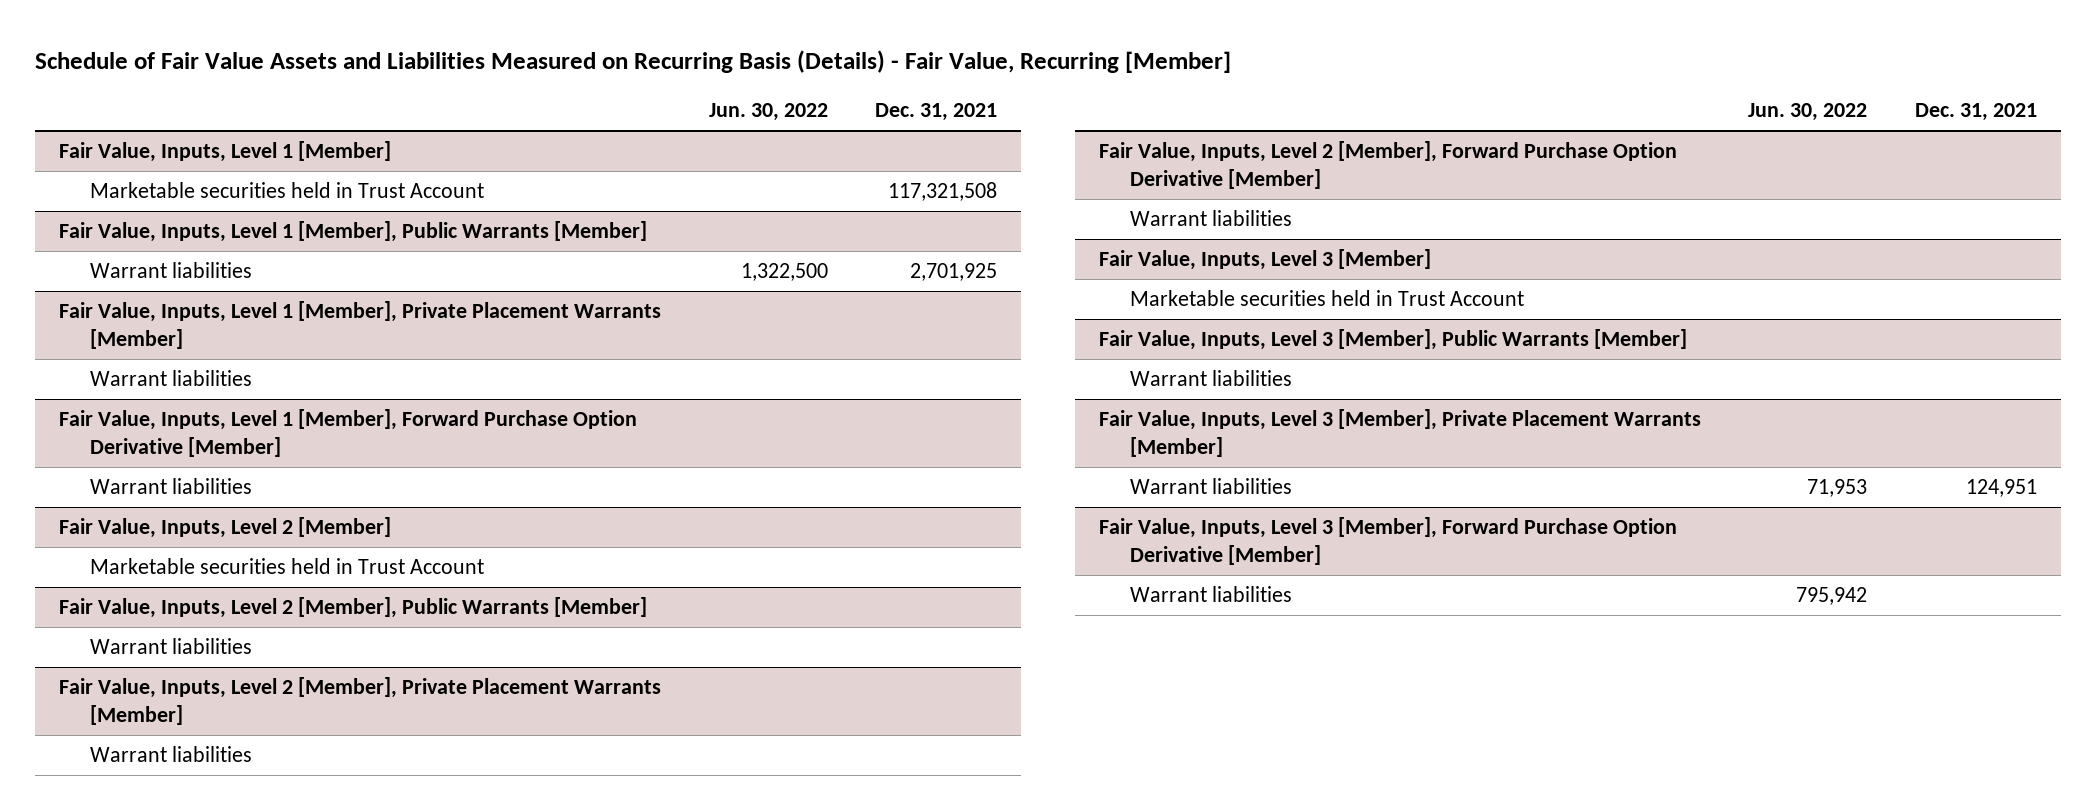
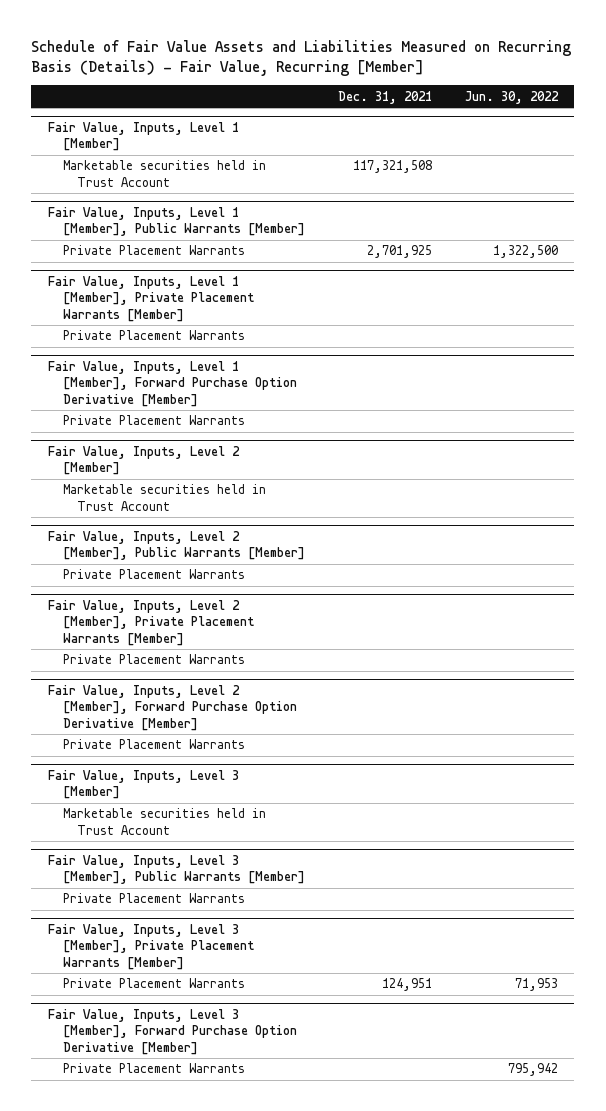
- | Jun. 30, 2022 | Dec. 31, 2021
+ | Dec. 31, 2021 | Jun. 30, 2022
@ Fair Value, Inputs, Level 1 [Member], Public Warrants [Member]
- Warrant liabilities | 1,322,500 | 2,701,925
+ Private Placement Warrants | 2,701,925 | 1,322,500
@ Fair Value, Inputs, Level 1 [Member], Private Placement Warrants [Member]
- Warrant liabilities
+ Private Placement Warrants
@ Fair Value, Inputs, Level 1 [Member], Forward Purchase Option Derivative [Member]
- Warrant liabilities
+ Private Placement Warrants
@ Fair Value, Inputs, Level 2 [Member], Public Warrants [Member]
- Warrant liabilities
+ Private Placement Warrants
@ Fair Value, Inputs, Level 2 [Member], Private Placement Warrants [Member]
- Warrant liabilities
+ Private Placement Warrants
@ Fair Value, Inputs, Level 2 [Member], Forward Purchase Option Derivative [Member]
- Warrant liabilities
+ Private Placement Warrants
@ Fair Value, Inputs, Level 3 [Member], Public Warrants [Member]
- Warrant liabilities
+ Private Placement Warrants
@ Fair Value, Inputs, Level 3 [Member], Private Placement Warrants [Member]
- Warrant liabilities | 71,953 | 124,951
+ Private Placement Warrants | 124,951 | 71,953
@ Fair Value, Inputs, Level 3 [Member], Forward Purchase Option Derivative [Member]
- Warrant liabilities | 795,942 |
+ Private Placement Warrants | | 795,942

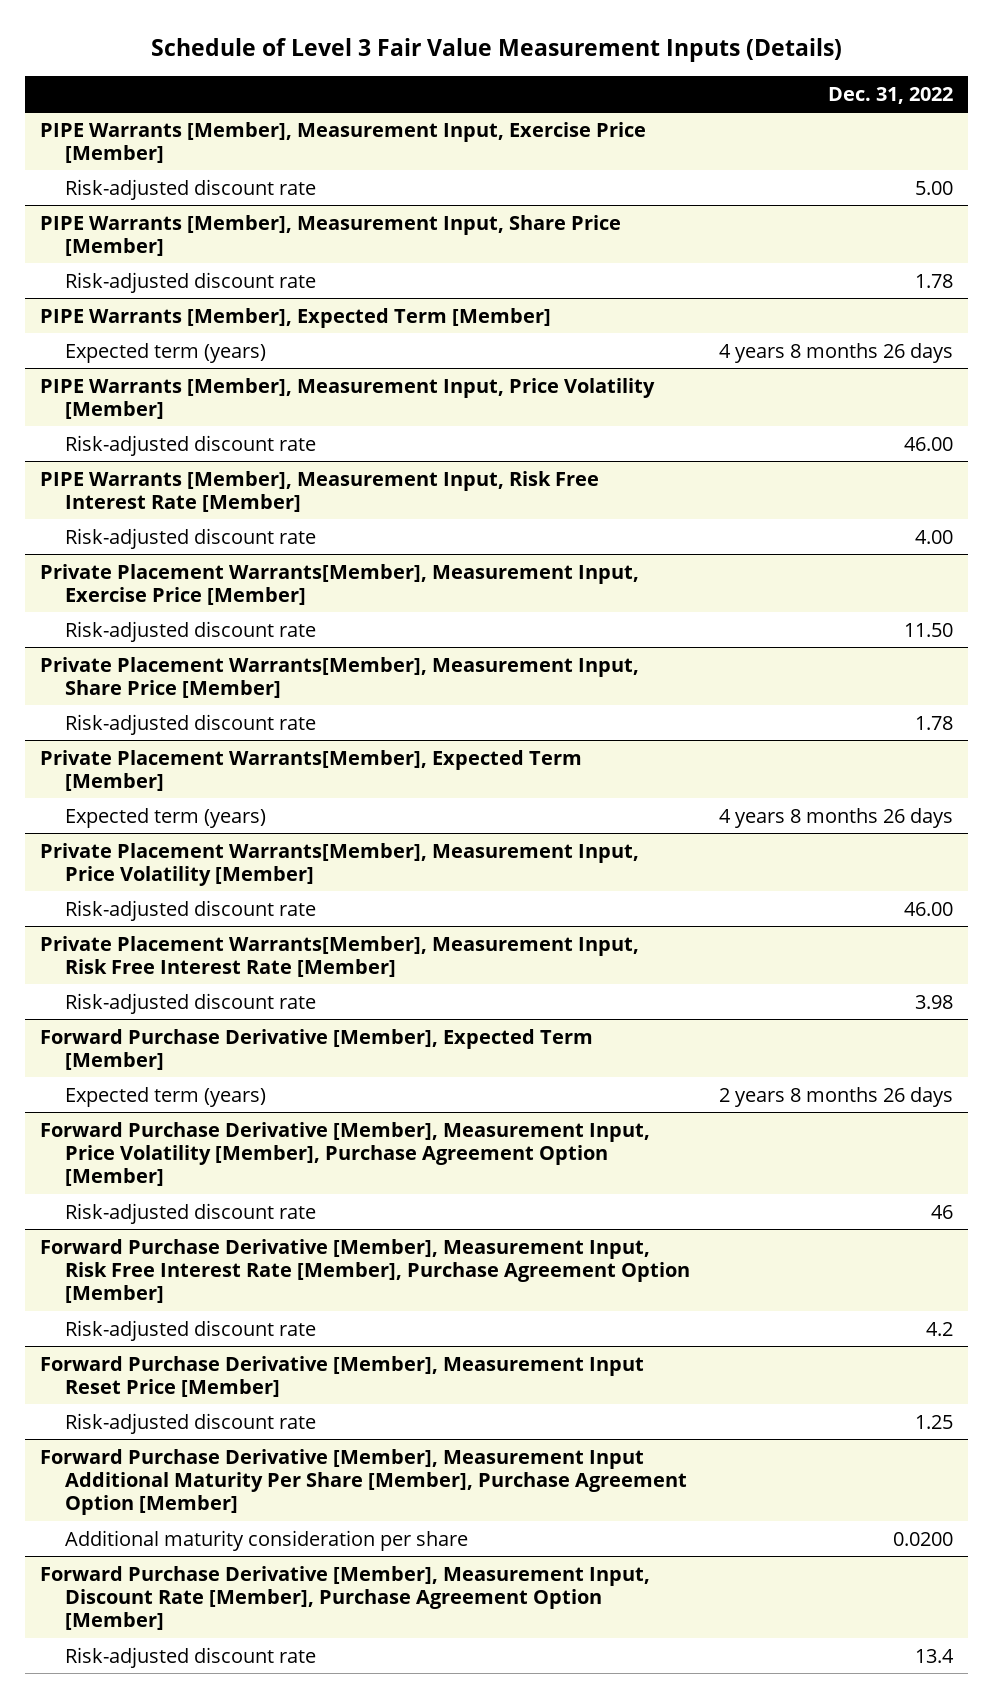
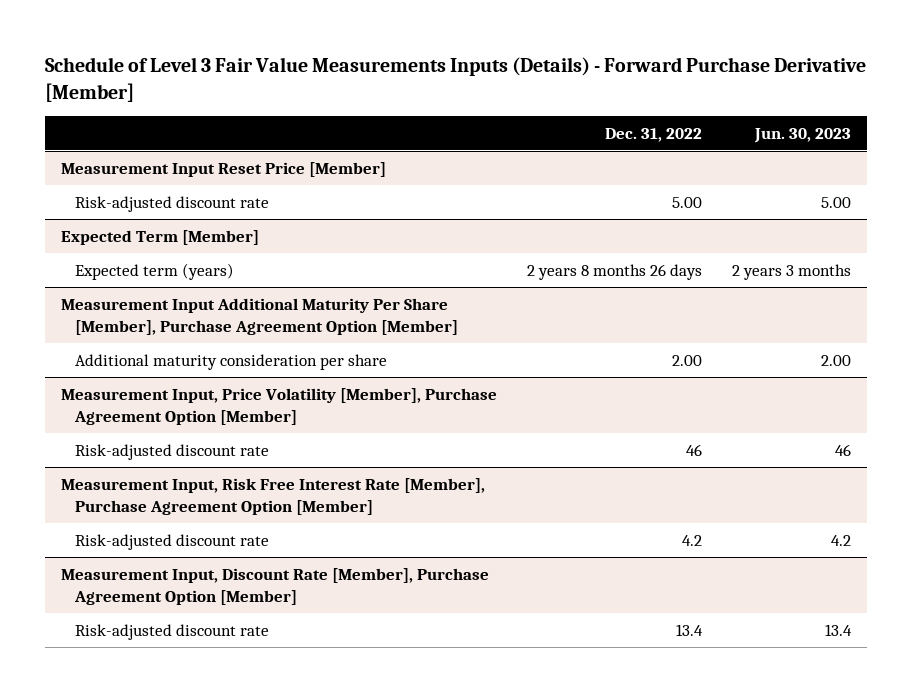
- Schedule of Level 3 Fair Value Measurement Inputs (Details)
+ Schedule of Level 3 Fair Value Measurements Inputs (Details) - Forward Purchase Derivative [Member]
- | Dec. 31, 2022
+ | Dec. 31, 2022 | Jun. 30, 2023
- PIPE Warrants [Member], Measurement Input, Exercise Price [Member]
+ Measurement Input Reset Price [Member]
- PIPE Warrants [Member], Measurement Input, Share Price [Member]
- Risk-adjusted discount rate | 1.78
- PIPE Warrants [Member], Expected Term [Member]
- Expected term (years) | 4 years 8 months 26 days
- PIPE Warrants [Member], Measurement Input, Price Volatility [Member]
- Risk-adjusted discount rate | 46.00
- PIPE Warrants [Member], Measurement Input, Risk Free Interest Rate [Member]
- Risk-adjusted discount rate | 4.00
- Private Placement Warrants[Member], Measurement Input, Exercise Price [Member]
- Risk-adjusted discount rate | 11.50
- Private Placement Warrants[Member], Measurement Input, Share Price [Member]
- Risk-adjusted discount rate | 1.78
- Private Placement Warrants[Member], Expected Term [Member]
- Expected term (years) | 4 years 8 months 26 days
- Private Placement Warrants[Member], Measurement Input, Price Volatility [Member]
- Risk-adjusted discount rate | 46.00
- Private Placement Warrants[Member], Measurement Input, Risk Free Interest Rate [Member]
- Risk-adjusted discount rate | 3.98
- Forward Purchase Derivative [Member], Expected Term [Member]
+ Expected Term [Member]
- Forward Purchase Derivative [Member], Measurement Input, Price Volatility [Member], Purchase Agreement Option [Member]
+ Measurement Input Additional Maturity Per Share [Member], Purchase Agreement Option [Member]
+ Additional maturity consideration per share | 2.00 | 2.00
+ Measurement Input, Price Volatility [Member], Purchase Agreement Option [Member]
- Forward Purchase Derivative [Member], Measurement Input, Risk Free Interest Rate [Member], Purchase Agreement Option [Member]
+ Measurement Input, Risk Free Interest Rate [Member], Purchase Agreement Option [Member]
- Forward Purchase Derivative [Member], Measurement Input Reset Price [Member]
- Risk-adjusted discount rate | 1.25
- Forward Purchase Derivative [Member], Measurement Input Additional Maturity Per Share [Member], Purchase Agreement Option [Member]
- Additional maturity consideration per share | 0.0200
- Forward Purchase Derivative [Member], Measurement Input, Discount Rate [Member], Purchase Agreement Option [Member]
+ Measurement Input, Discount Rate [Member], Purchase Agreement Option [Member]

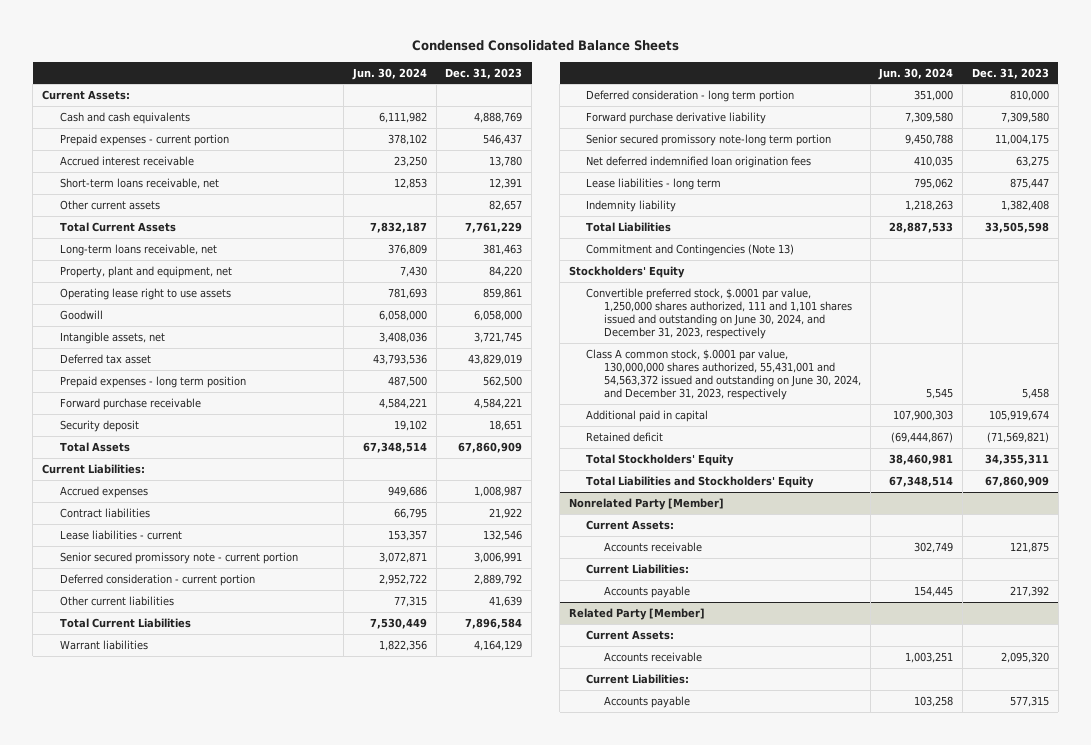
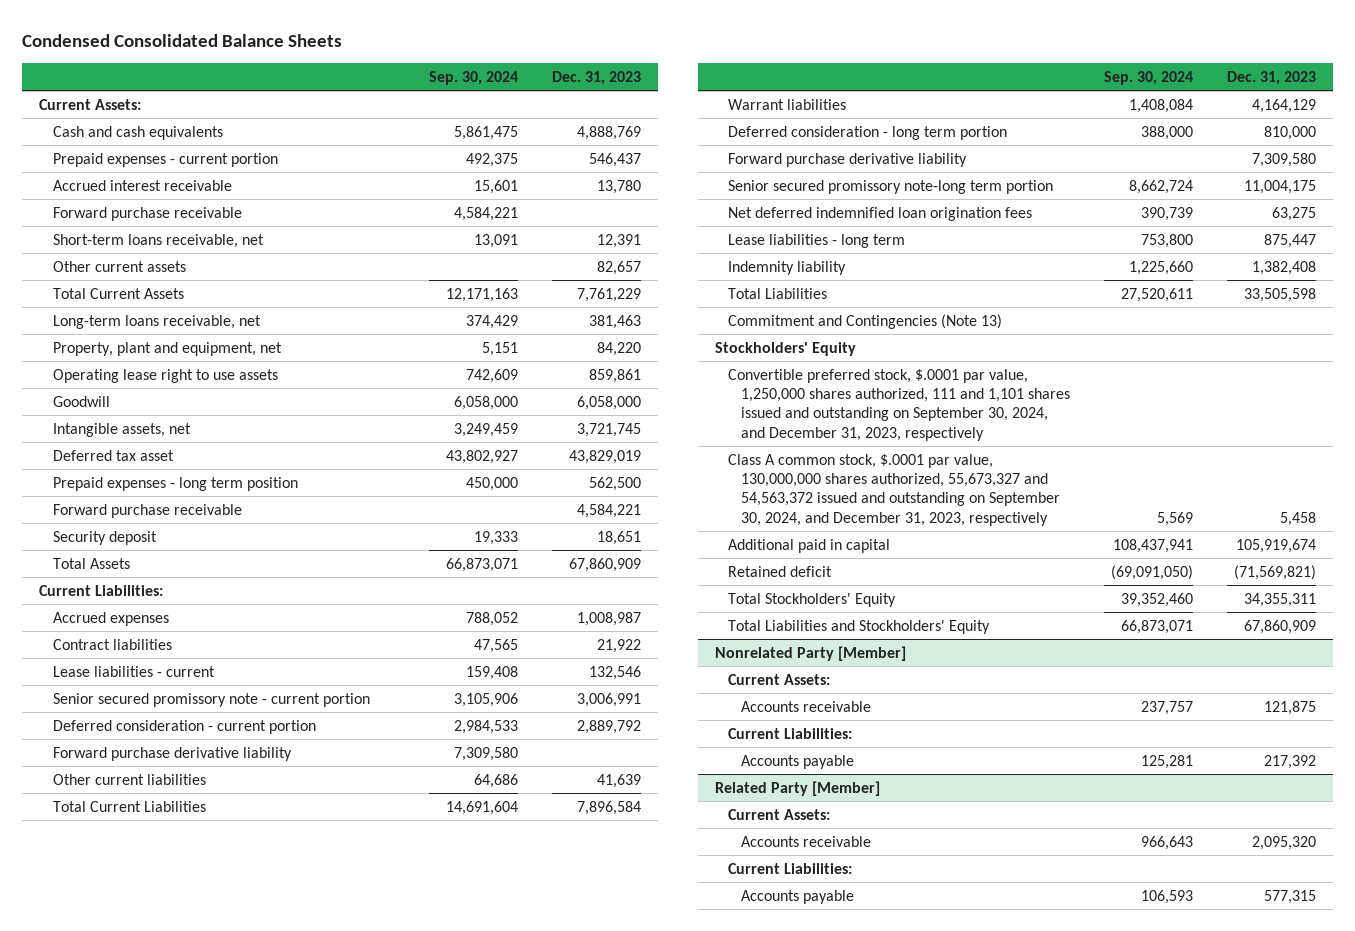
- | Jun. 30, 2024 | Dec. 31, 2023
+ | Sep. 30, 2024 | Dec. 31, 2023
+ Forward purchase receivable | 4,584,221 |
+ Forward purchase derivative liability | 7,309,580 |
- Convertible preferred stock, $.0001 par value, 1,250,000 shares authorized, 111 and 1,101 shares issued and outstanding on June 30, 2024, and December 31, 2023, respectively
- Class A common stock, $.0001 par value, 130,000,000 shares authorized, 55,431,001 and 54,563,372 issued and outstanding on June 30, 2024, and December 31, 2023, respectively | 5,545 | 5,458
+ Convertible preferred stock, $.0001 par value, 1,250,000 shares authorized, 111 and 1,101 shares issued and outstanding on September 30, 2024, and December 31, 2023, respectively
+ Class A common stock, $.0001 par value, 130,000,000 shares authorized, 55,673,327 and 54,563,372 issued and outstanding on September 30, 2024, and December 31, 2023, respectively | 5,569 | 5,458

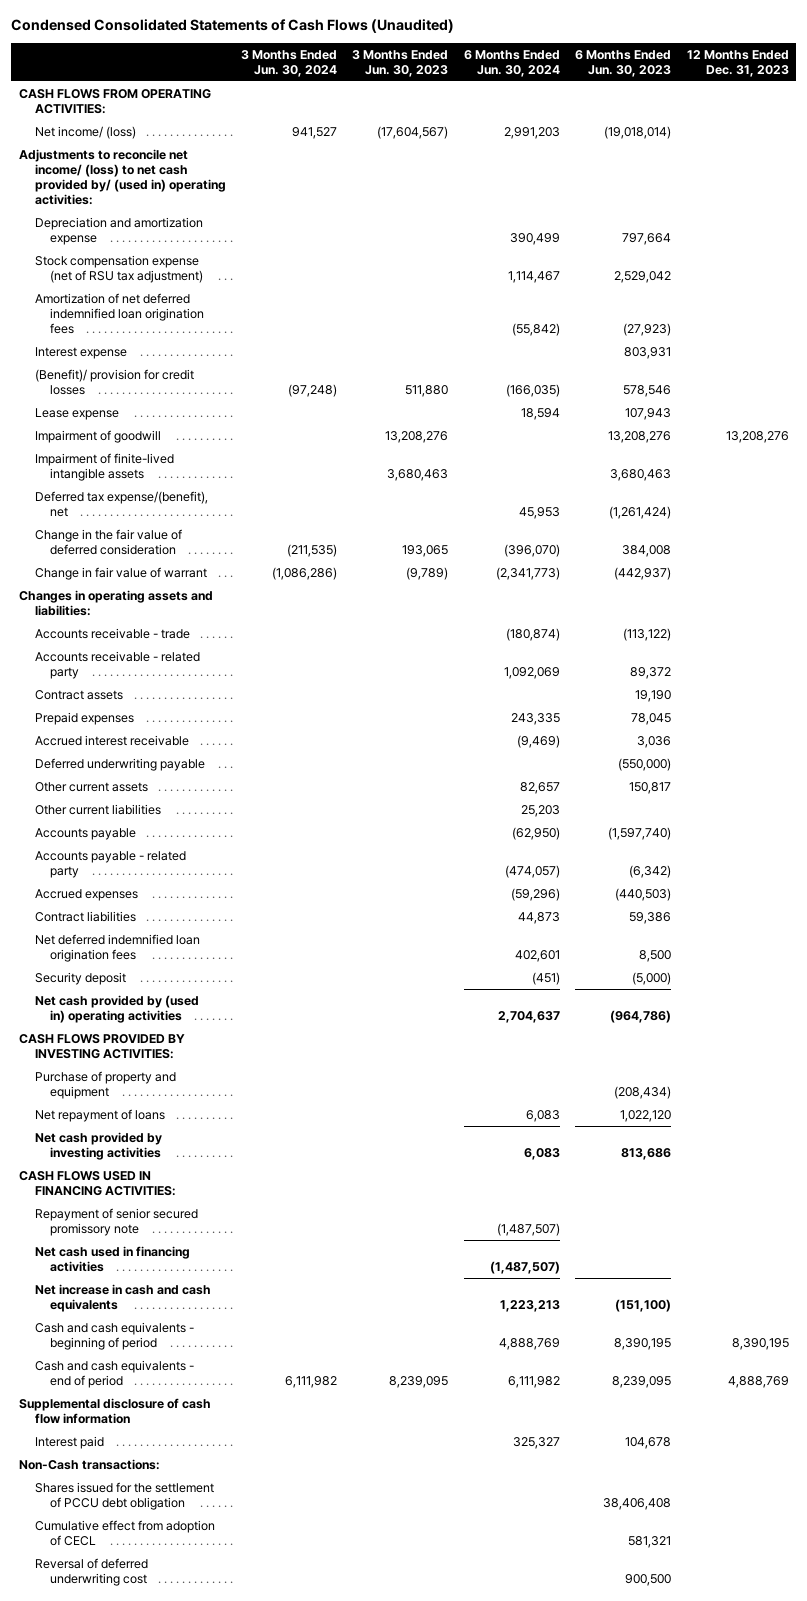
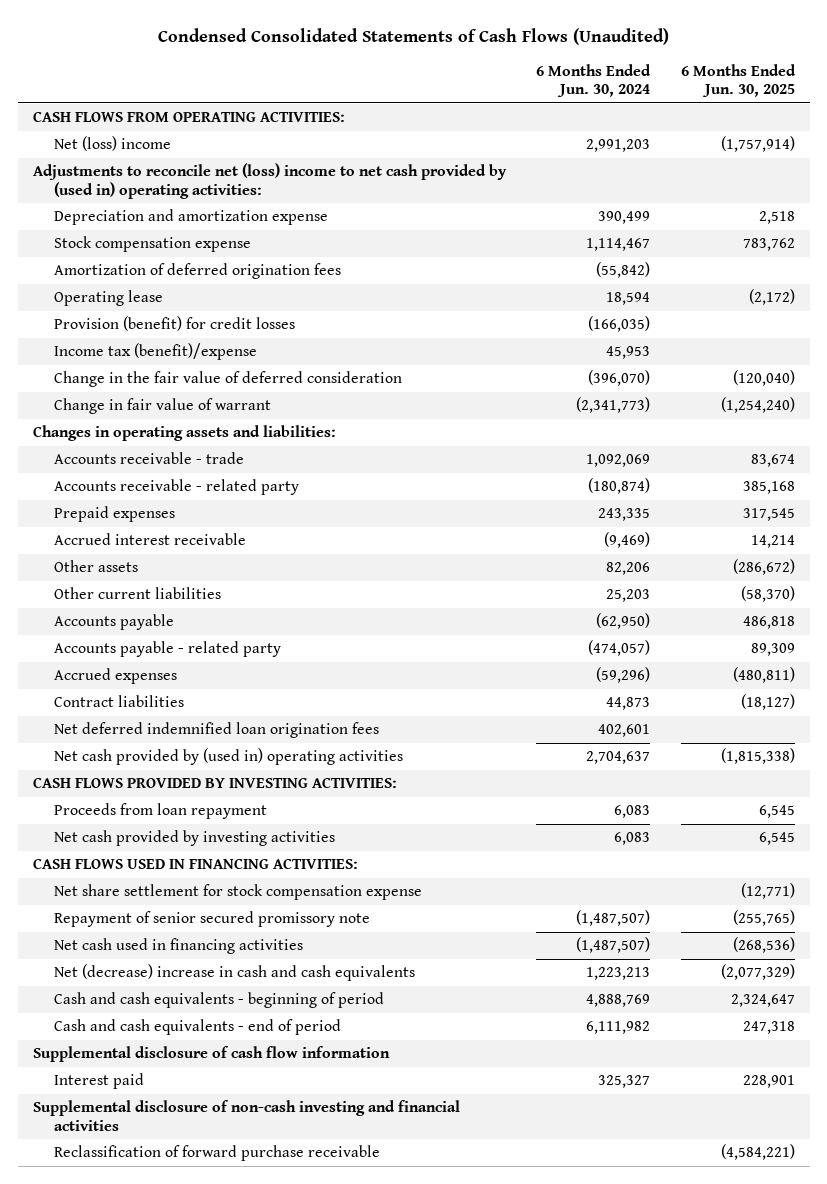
- | 3 Months Ended Jun. 30, 2024 | 3 Months Ended Jun. 30, 2023 | 6 Months Ended Jun. 30, 2024 | 6 Months Ended Jun. 30, 2023 | 12 Months Ended Dec. 31, 2023
+ | 6 Months Ended Jun. 30, 2024 | 6 Months Ended Jun. 30, 2025
- Net income/ (loss) | 941,527 | (17,604,567) | 2,991,203 | (19,018,014) |
- Adjustments to reconcile net income/ (loss) to net cash provided by/ (used in) operating activities:
+ Net (loss) income | 2,991,203 | (1,757,914)
+ Adjustments to reconcile net (loss) income to net cash provided by (used in) operating activities:
- Stock compensation expense (net of RSU tax adjustment) | | | 1,114,467 | 2,529,042 |
- Amortization of net deferred indemnified loan origination fees | | | (55,842) | (27,923) |
- Interest expense | | | | 803,931 |
- (Benefit)/ provision for credit losses | (97,248) | 511,880 | (166,035) | 578,546 |
- Lease expense | | | 18,594 | 107,943 |
- Impairment of goodwill | | 13,208,276 | | 13,208,276 | 13,208,276
- Impairment of finite-lived intangible assets | | 3,680,463 | | 3,680,463 |
- Deferred tax expense/(benefit), net | | | 45,953 | (1,261,424) |
+ Stock compensation expense | 1,114,467 | 783,762
+ Amortization of deferred origination fees | (55,842) |
+ Operating lease | 18,594 | (2,172)
+ Provision (benefit) for credit losses | (166,035) |
+ Income tax (benefit)/expense | 45,953 |
- Accounts receivable - trade | | | (180,874) | (113,122) |
- Accounts receivable - related party | | | 1,092,069 | 89,372 |
- Contract assets | | | | 19,190 |
+ Accounts receivable - trade | 1,092,069 | 83,674
+ Accounts receivable - related party | (180,874) | 385,168
- Deferred underwriting payable | | | | (550,000) |
- Other current assets | | | 82,657 | 150,817 |
+ Other assets | 82,206 | (286,672)
- Security deposit | | | (451) | (5,000) |
- Purchase of property and equipment | | | | (208,434) |
- Net repayment of loans | | | 6,083 | 1,022,120 |
+ Proceeds from loan repayment | 6,083 | 6,545
+ Net share settlement for stock compensation expense | | (12,771)
- Net increase in cash and cash equivalents | | | 1,223,213 | (151,100) |
+ Net (decrease) increase in cash and cash equivalents | 1,223,213 | (2,077,329)
- Non-Cash transactions:
- Shares issued for the settlement of PCCU debt obligation | | | | 38,406,408 |
- Cumulative effect from adoption of CECL | | | | 581,321 |
- Reversal of deferred underwriting cost | | | | 900,500 |
+ Supplemental disclosure of non-cash investing and financial activities
+ Reclassification of forward purchase receivable | | (4,584,221)

